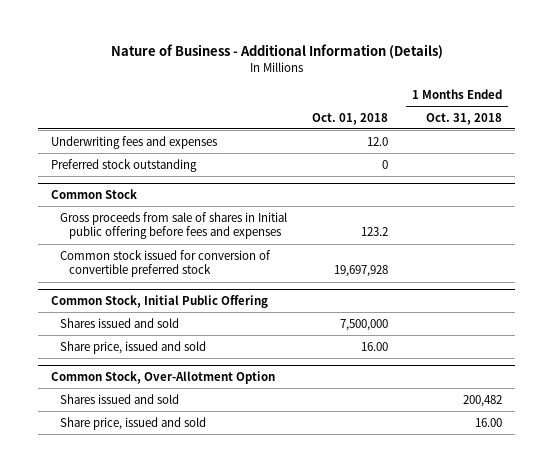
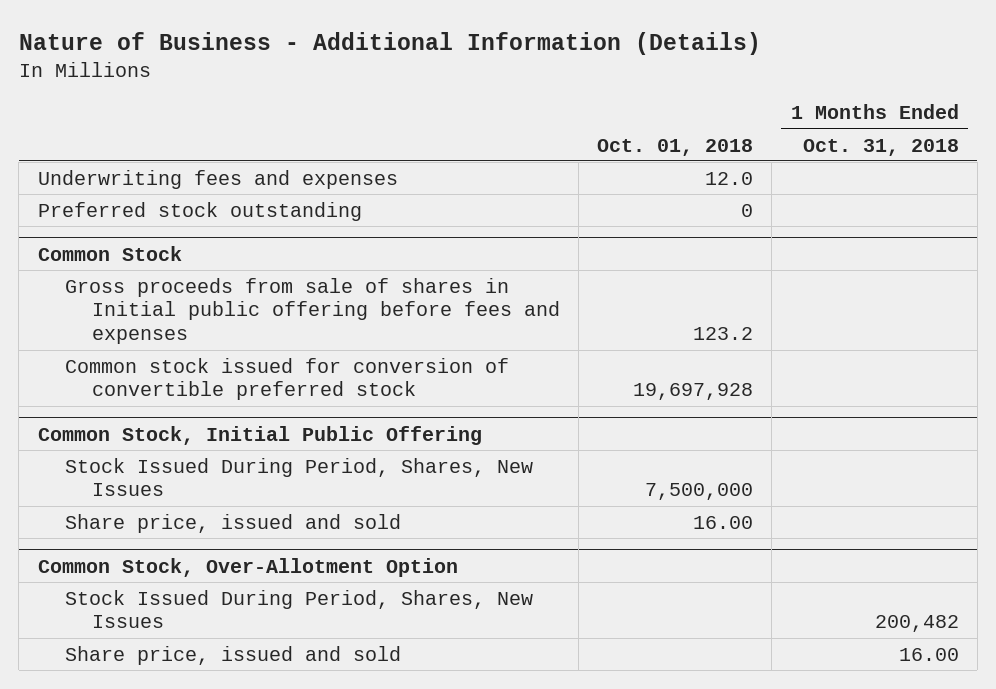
@ Common Stock, Initial Public Offering
- Shares issued and sold | 7,500,000 |
+ Stock Issued During Period, Shares, New Issues | 7,500,000 |
@ Common Stock, Over-Allotment Option
- Shares issued and sold | | 200,482
+ Stock Issued During Period, Shares, New Issues | | 200,482

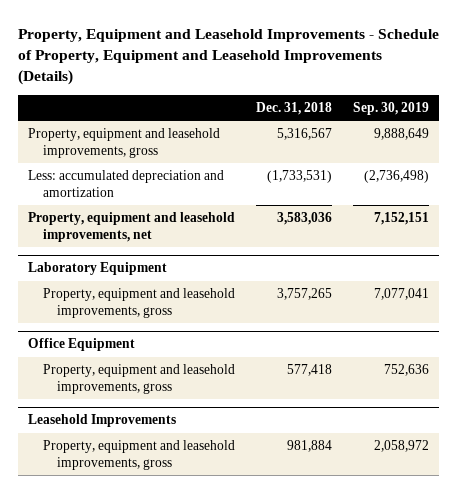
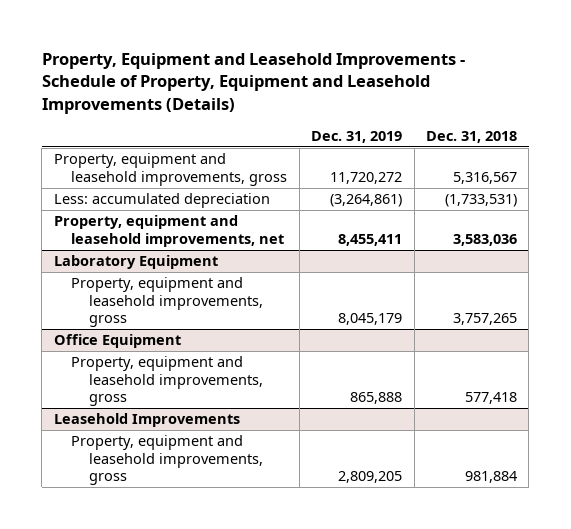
- | Dec. 31, 2018 | Sep. 30, 2019
+ | Dec. 31, 2019 | Dec. 31, 2018
- Less: accumulated depreciation and amortization | (1,733,531) | (2,736,498)
+ Less: accumulated depreciation | (3,264,861) | (1,733,531)

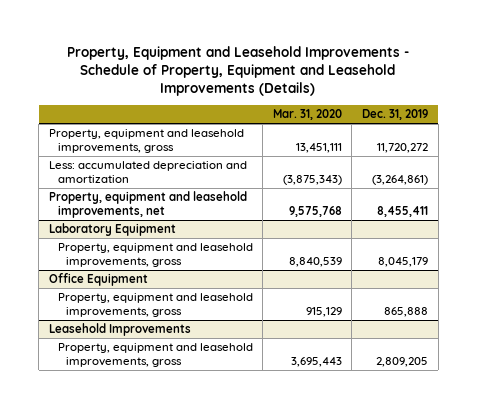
- | Dec. 31, 2019 | Dec. 31, 2018
+ | Mar. 31, 2020 | Dec. 31, 2019
- Less: accumulated depreciation | (3,264,861) | (1,733,531)
+ Less: accumulated depreciation and amortization | (3,875,343) | (3,264,861)

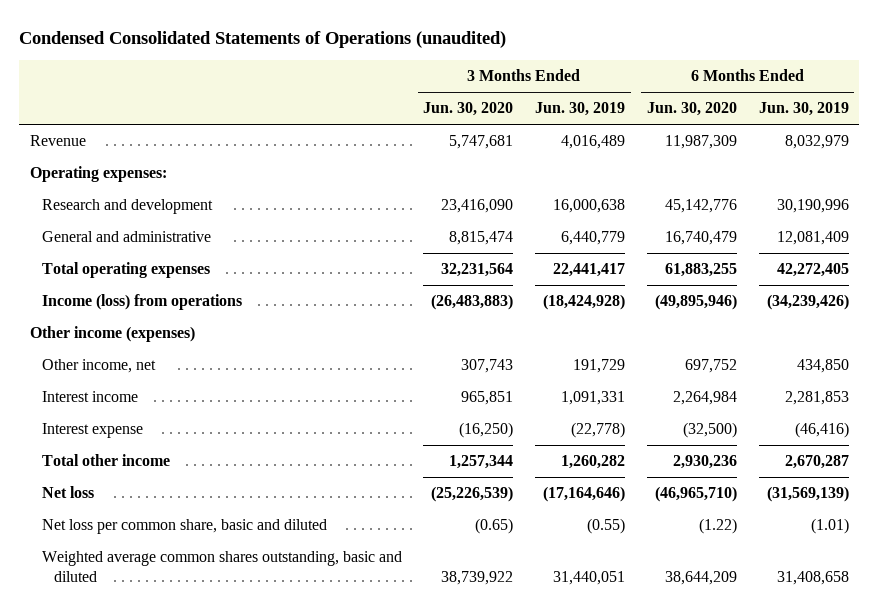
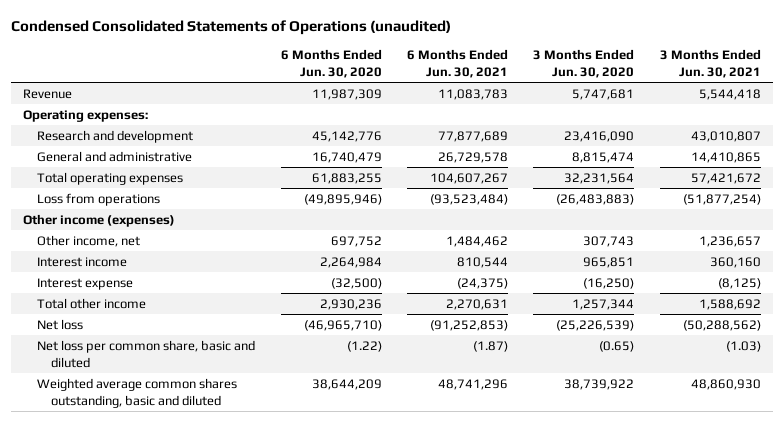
- | 3 Months Ended Jun. 30, 2020 | 3 Months Ended Jun. 30, 2019 | 6 Months Ended Jun. 30, 2020 | 6 Months Ended Jun. 30, 2019
+ | 6 Months Ended Jun. 30, 2020 | 6 Months Ended Jun. 30, 2021 | 3 Months Ended Jun. 30, 2020 | 3 Months Ended Jun. 30, 2021
- Income (loss) from operations | (26,483,883) | (18,424,928) | (49,895,946) | (34,239,426)
+ Loss from operations | (49,895,946) | (93,523,484) | (26,483,883) | (51,877,254)

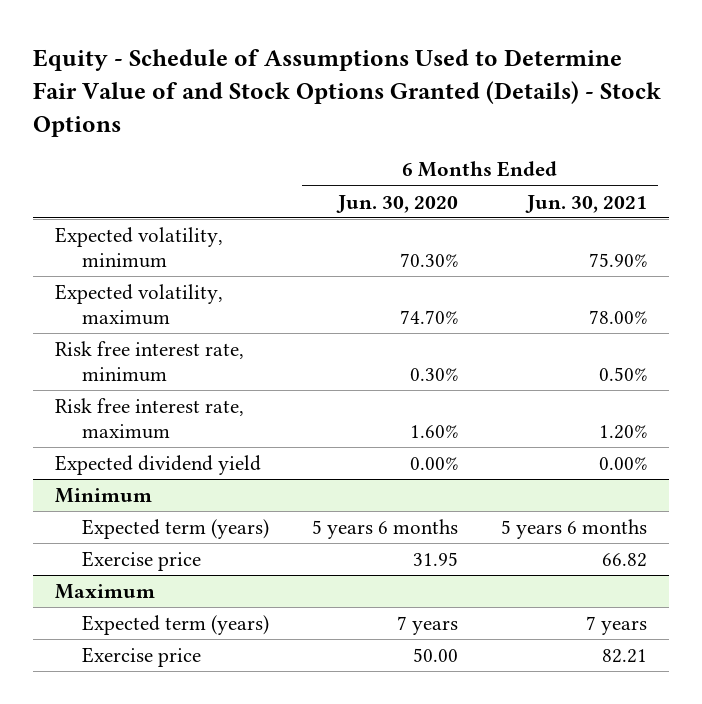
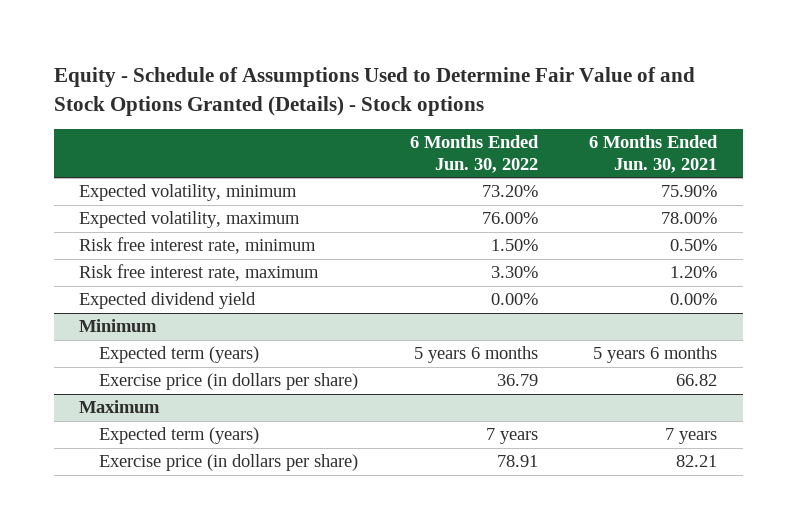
- Equity - Schedule of Assumptions Used to Determine Fair Value of and Stock Options Granted (Details) - Stock Options
+ Equity - Schedule of Assumptions Used to Determine Fair Value of and Stock Options Granted (Details) - Stock options
- | 6 Months Ended Jun. 30, 2020 | 6 Months Ended Jun. 30, 2021
+ | 6 Months Ended Jun. 30, 2022 | 6 Months Ended Jun. 30, 2021
@ Minimum
- Exercise price | 31.95 | 66.82
+ Exercise price (in dollars per share) | 36.79 | 66.82
@ Maximum
- Exercise price | 50.00 | 82.21
+ Exercise price (in dollars per share) | 78.91 | 82.21

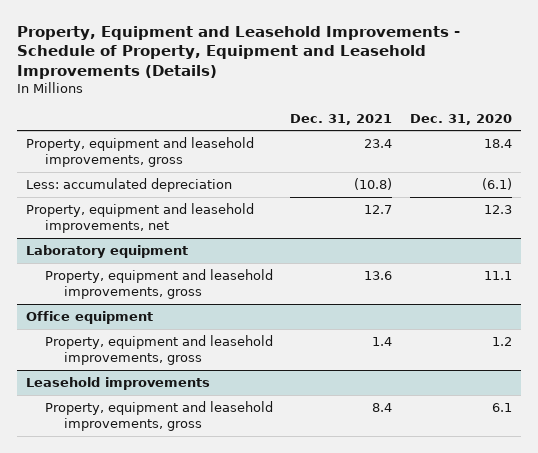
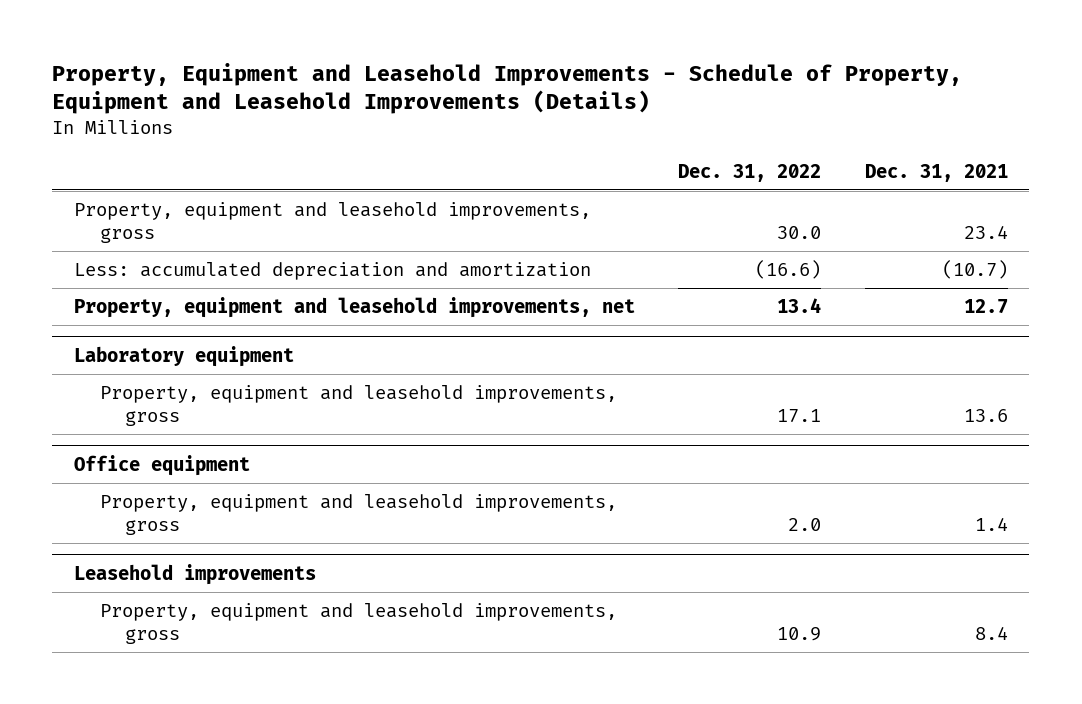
- | Dec. 31, 2021 | Dec. 31, 2020
+ | Dec. 31, 2022 | Dec. 31, 2021
- Less: accumulated depreciation | (10.8) | (6.1)
+ Less: accumulated depreciation and amortization | (16.6) | (10.7)

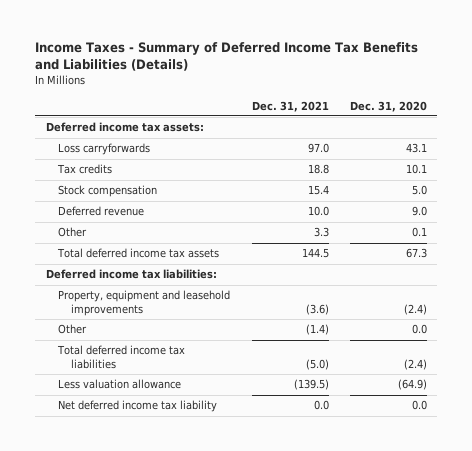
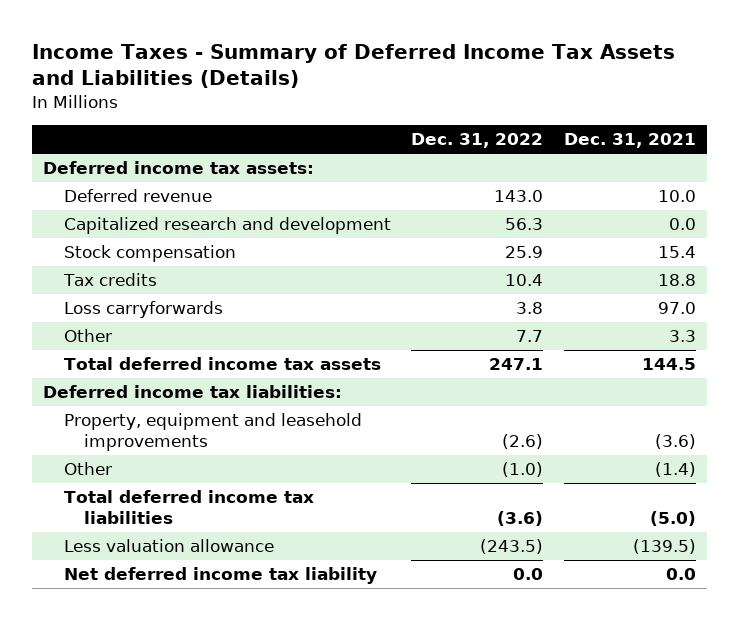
- Income Taxes - Summary of Deferred Income Tax Benefits and Liabilities (Details)
+ Income Taxes - Summary of Deferred Income Tax Assets and Liabilities (Details)
- | Dec. 31, 2021 | Dec. 31, 2020
+ | Dec. 31, 2022 | Dec. 31, 2021
+ Capitalized research and development | 56.3 | 0.0
moved down: Stock compensation | 25.9 | 15.4
moved down: Tax credits | 10.4 | 18.8
moved down: Loss carryforwards | 3.8 | 97.0

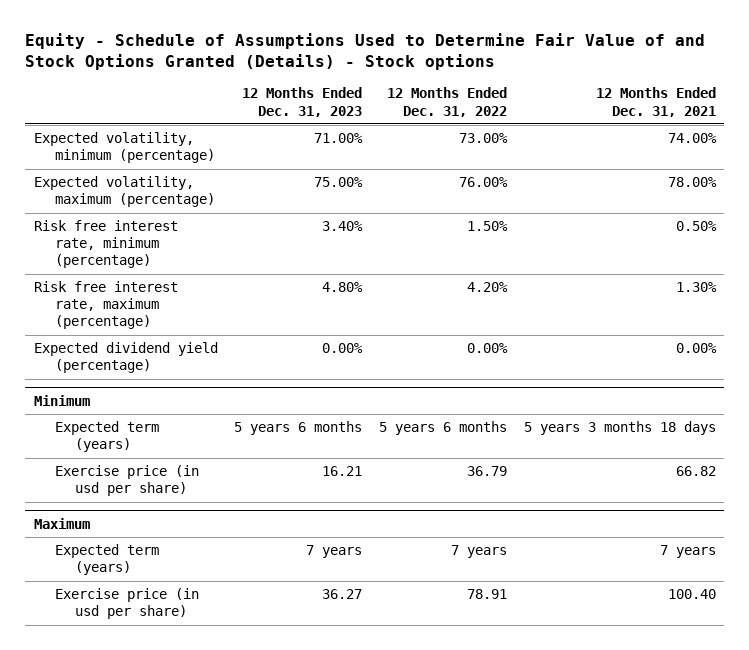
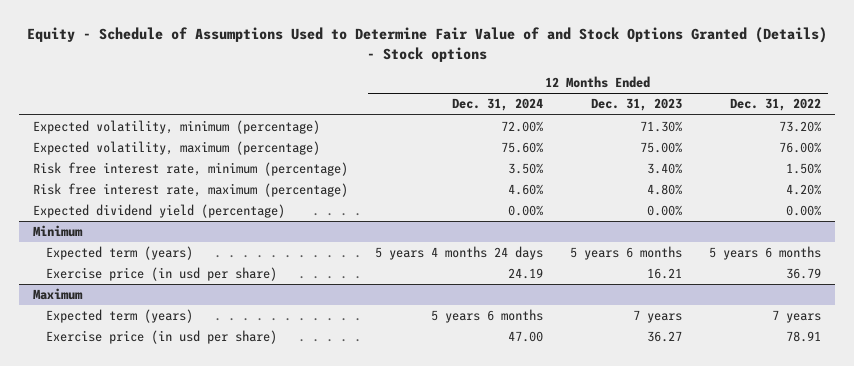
- | 12 Months Ended Dec. 31, 2023 | 12 Months Ended Dec. 31, 2022 | 12 Months Ended Dec. 31, 2021
+ | 12 Months Ended Dec. 31, 2024 | 12 Months Ended Dec. 31, 2023 | 12 Months Ended Dec. 31, 2022
- Expected volatility, minimum (percentage) | 71.00% | 73.00% | 74.00%
+ Expected volatility, minimum (percentage) | 72.00% | 71.30% | 73.20%

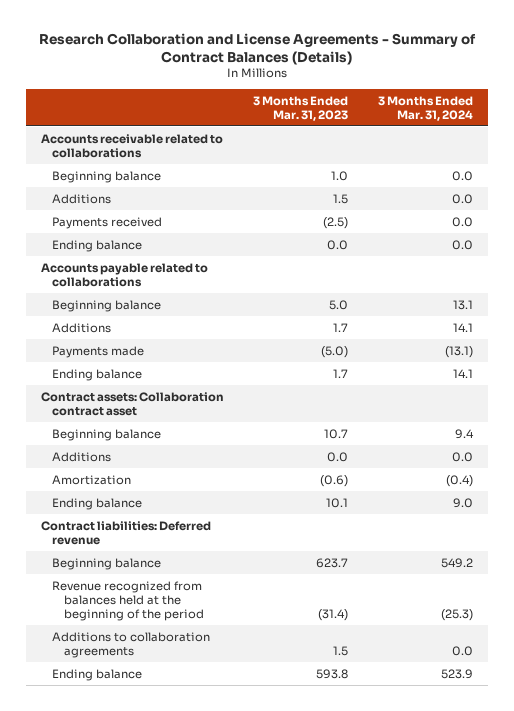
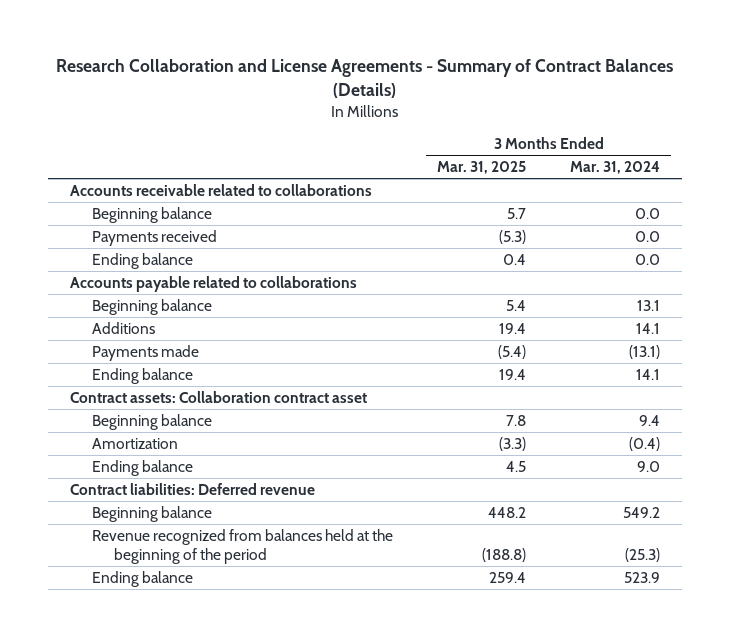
- | 3 Months Ended Mar. 31, 2023 | 3 Months Ended Mar. 31, 2024
+ | 3 Months Ended Mar. 31, 2025 | 3 Months Ended Mar. 31, 2024
- Additions | 1.5 | 0.0
- Additions | 0.0 | 0.0
- Additions to collaboration agreements | 1.5 | 0.0

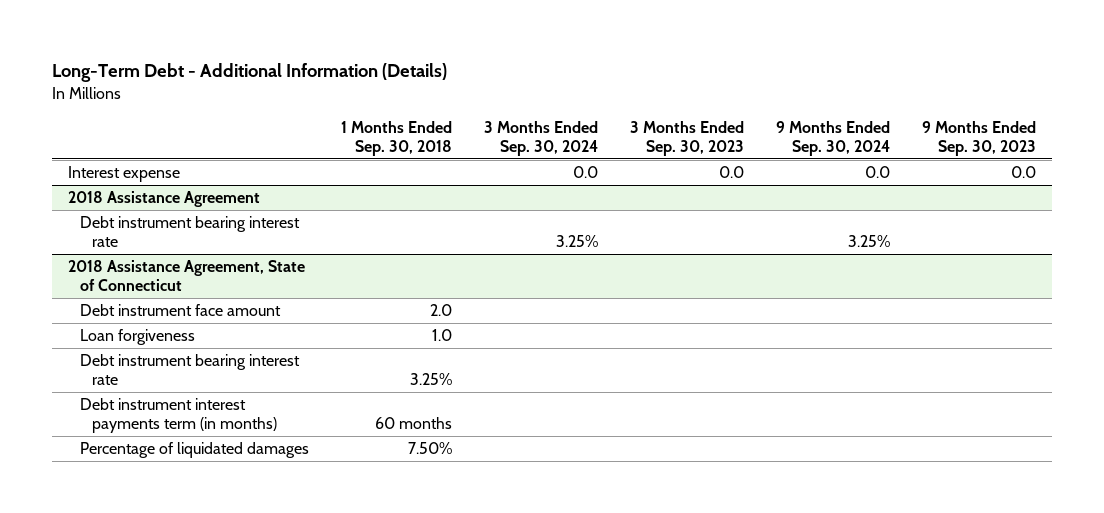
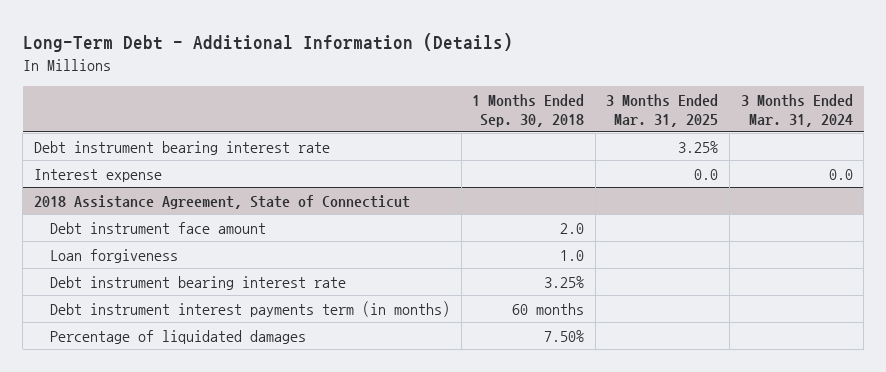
- | 1 Months Ended Sep. 30, 2018 | 3 Months Ended Sep. 30, 2024 | 3 Months Ended Sep. 30, 2023 | 9 Months Ended Sep. 30, 2024 | 9 Months Ended Sep. 30, 2023
+ | 1 Months Ended Sep. 30, 2018 | 3 Months Ended Mar. 31, 2025 | 3 Months Ended Mar. 31, 2024
- 2018 Assistance Agreement
moved down: Interest expense | | 0.0 | 0.0

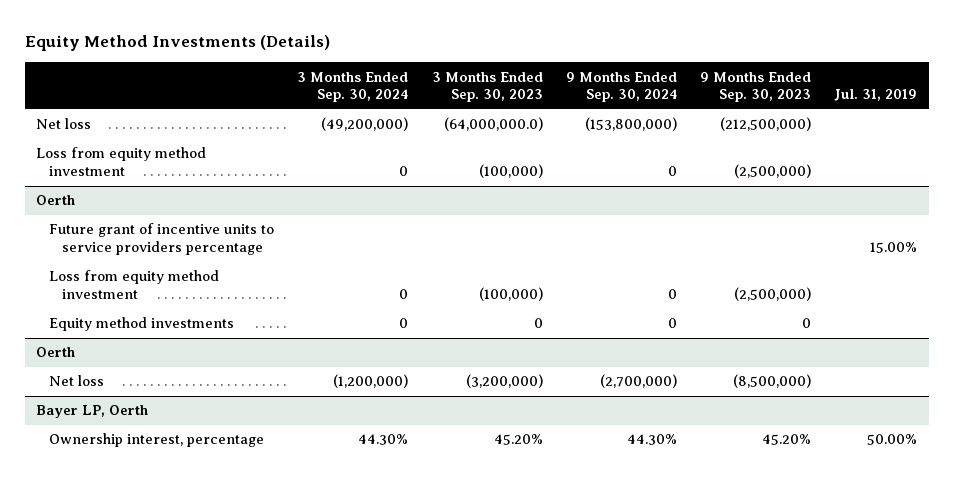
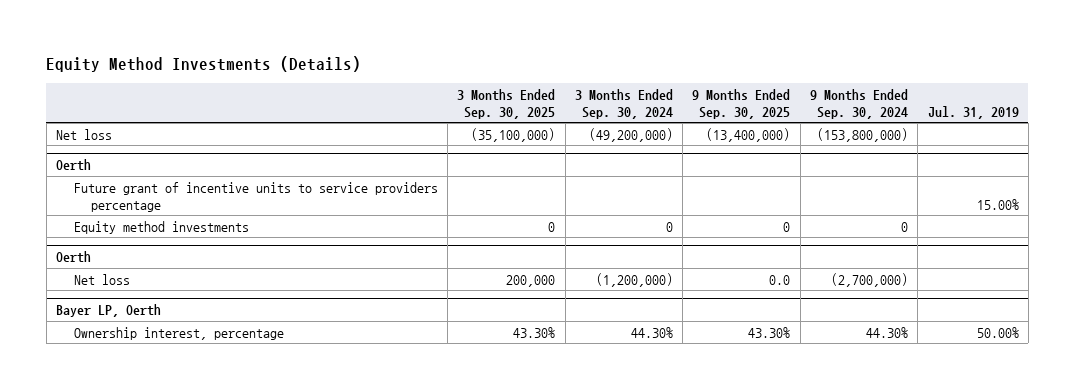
- | 3 Months Ended Sep. 30, 2024 | 3 Months Ended Sep. 30, 2023 | 9 Months Ended Sep. 30, 2024 | 9 Months Ended Sep. 30, 2023 | Jul. 31, 2019
+ | 3 Months Ended Sep. 30, 2025 | 3 Months Ended Sep. 30, 2024 | 9 Months Ended Sep. 30, 2025 | 9 Months Ended Sep. 30, 2024 | Jul. 31, 2019
- Loss from equity method investment | 0 | (100,000) | 0 | (2,500,000) |
@ Oerth
- Loss from equity method investment | 0 | (100,000) | 0 | (2,500,000) |

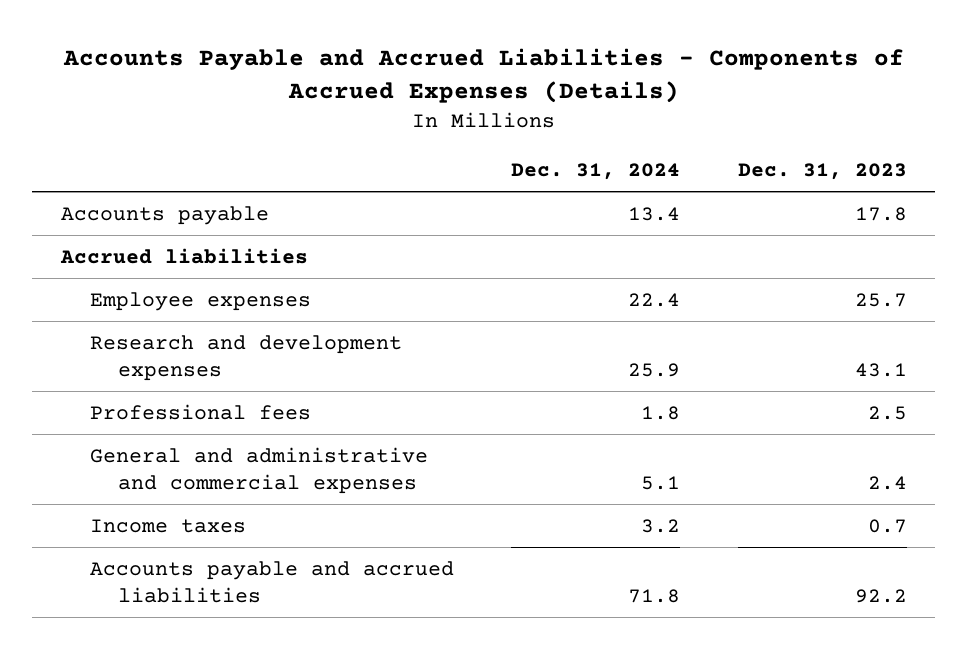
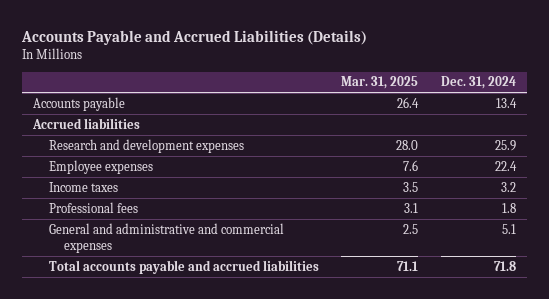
- Accounts Payable and Accrued Liabilities - Components of Accrued Expenses (Details)
+ Accounts Payable and Accrued Liabilities (Details)
- | Dec. 31, 2024 | Dec. 31, 2023
+ | Mar. 31, 2025 | Dec. 31, 2024
moved down: Employee expenses | 7.6 | 22.4
moved up: Income taxes | 3.5 | 3.2
- Accounts payable and accrued liabilities | 71.8 | 92.2
+ Total accounts payable and accrued liabilities | 71.1 | 71.8

